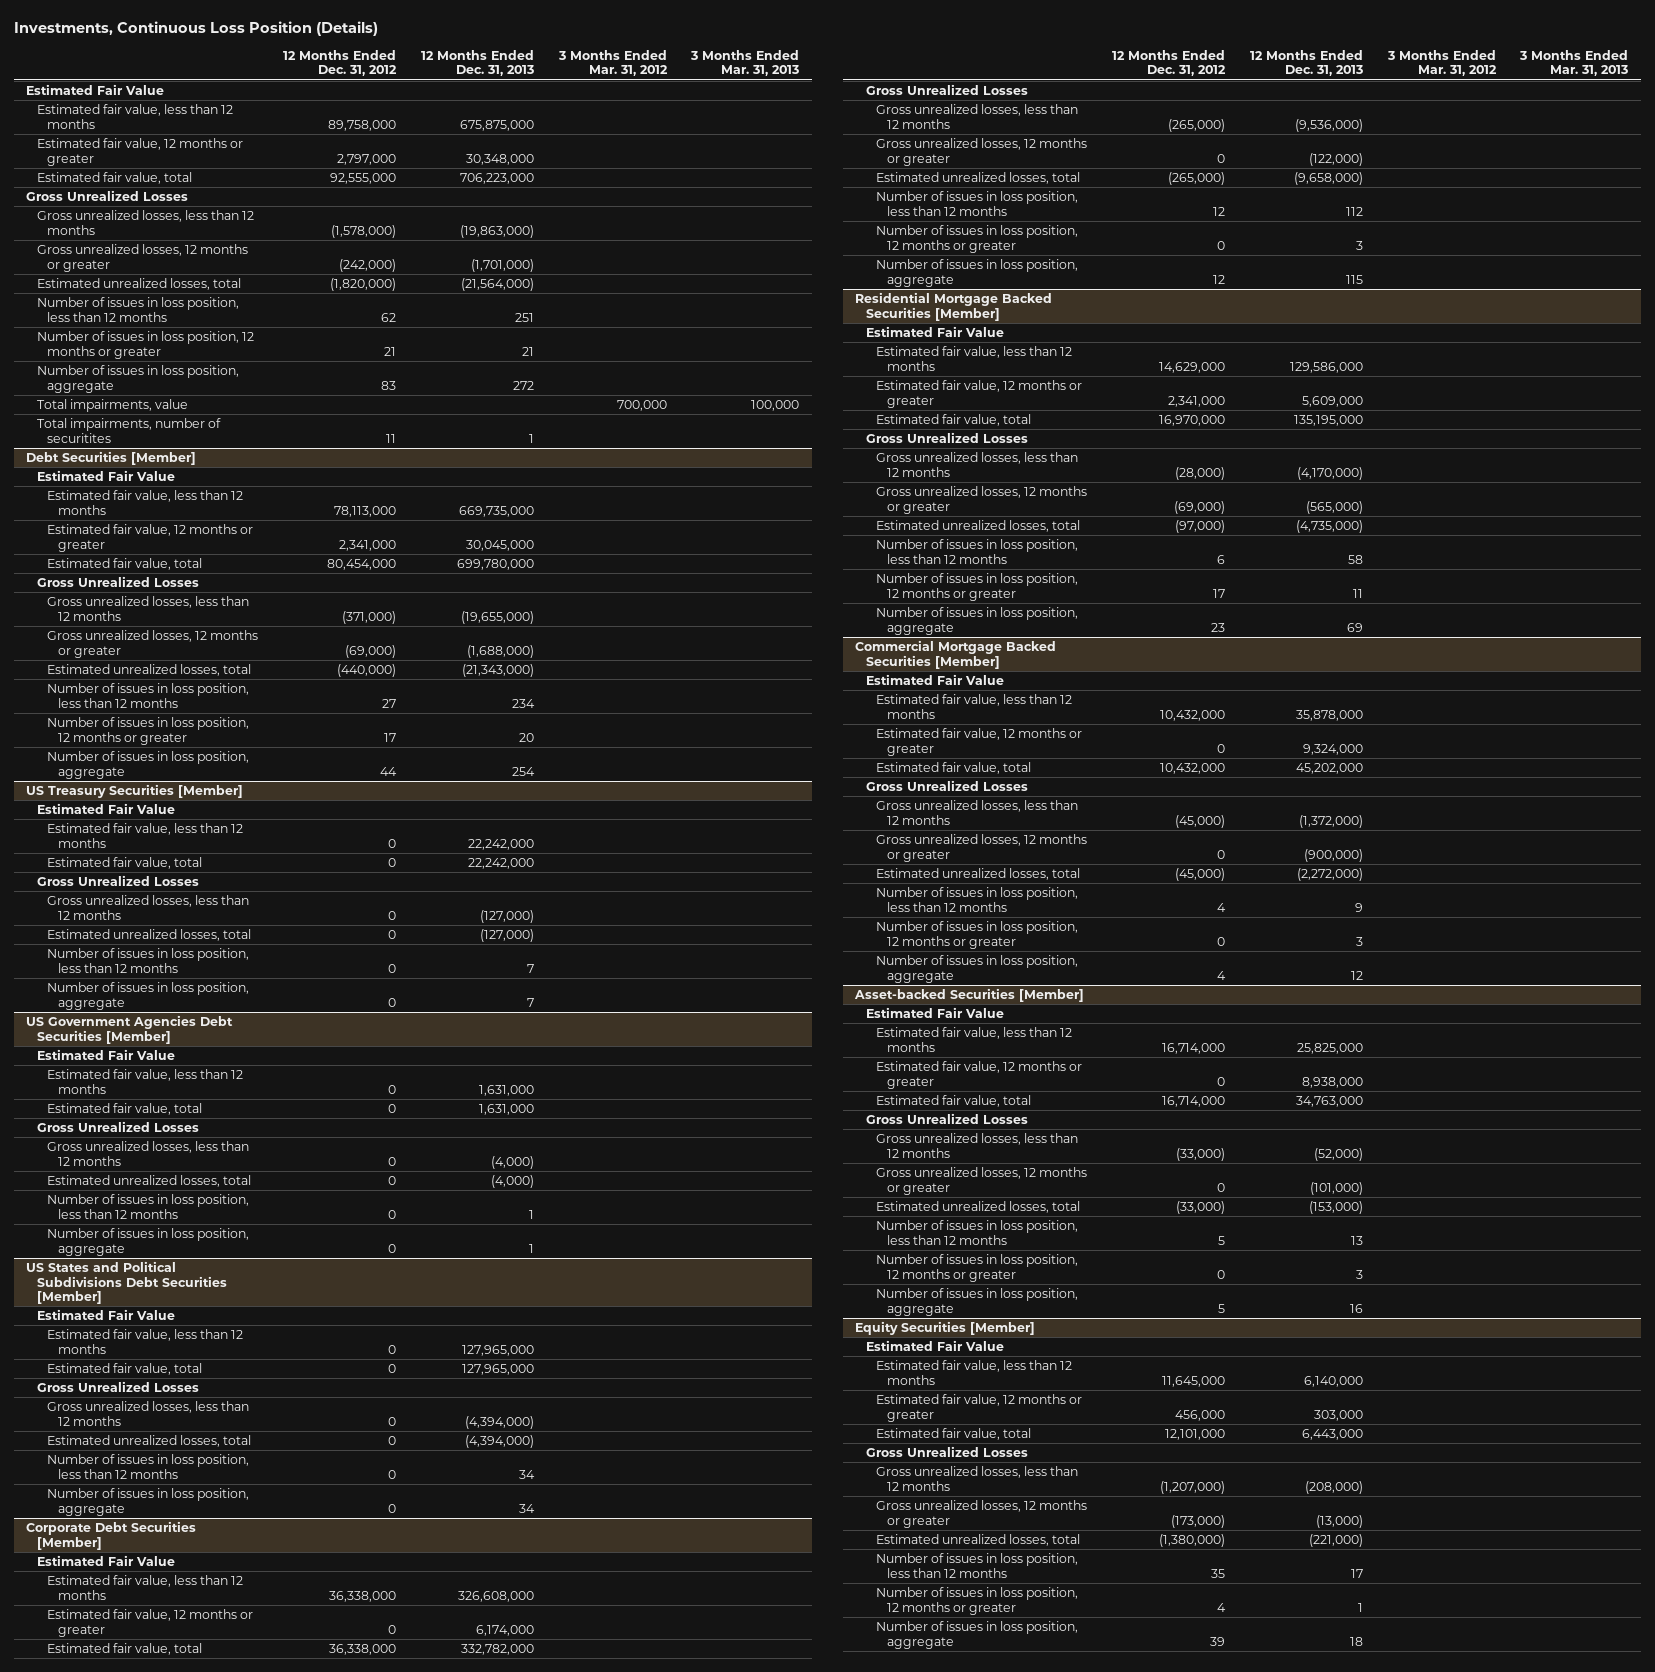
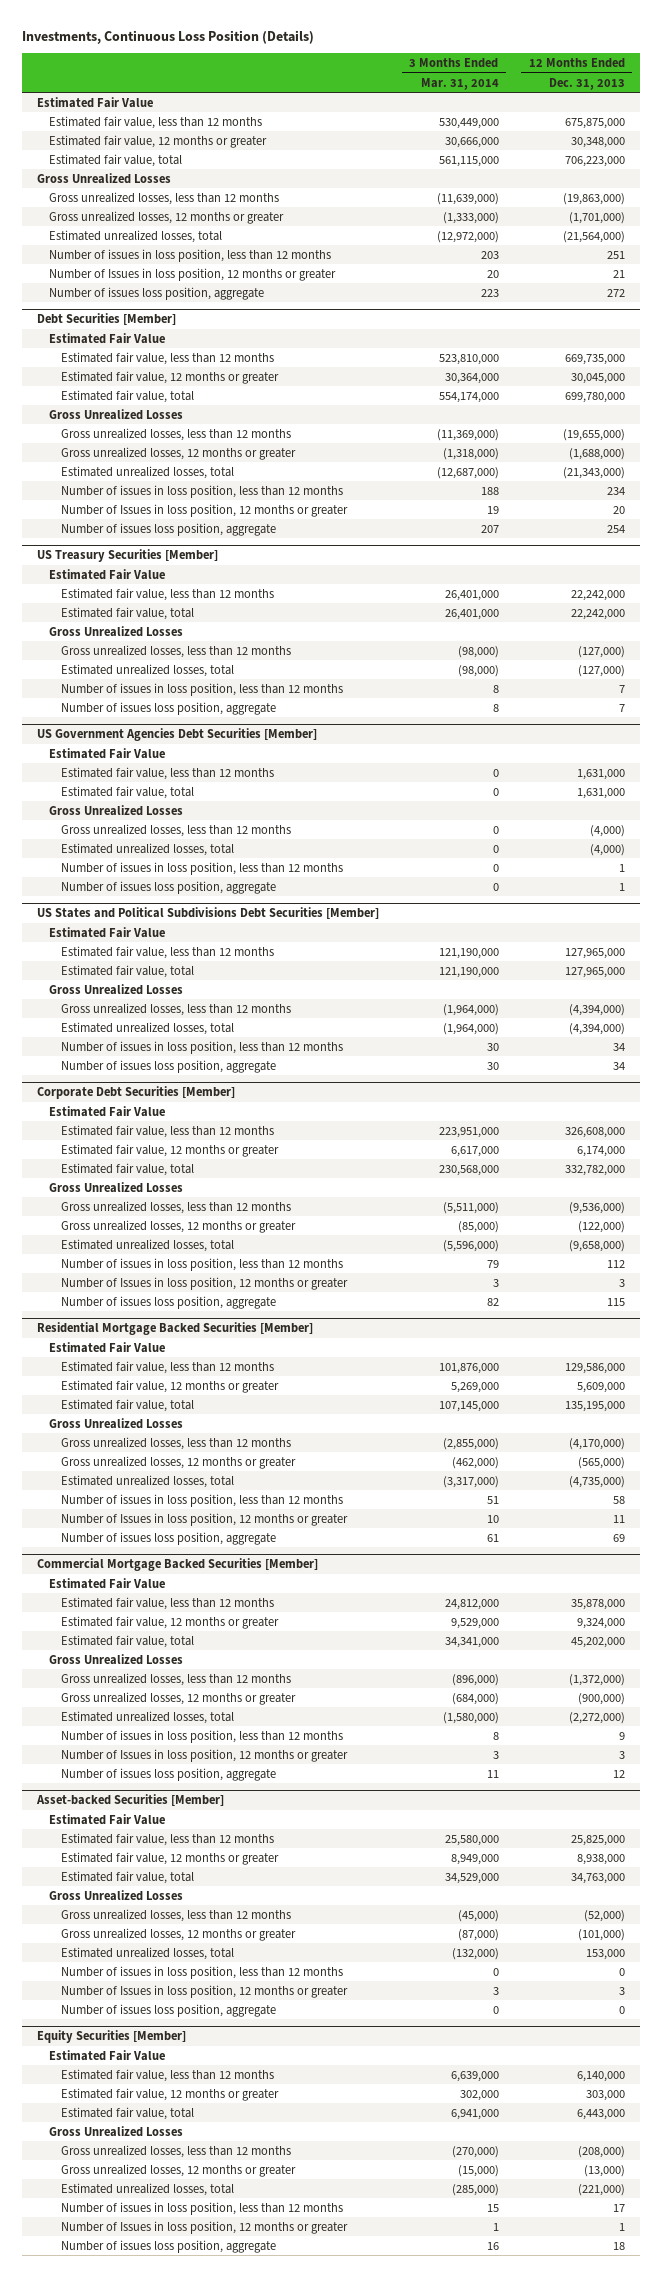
- | 12 Months Ended Dec. 31, 2012 | 12 Months Ended Dec. 31, 2013 | 3 Months Ended Mar. 31, 2012 | 3 Months Ended Mar. 31, 2013
+ | 3 Months Ended Mar. 31, 2014 | 12 Months Ended Dec. 31, 2013
- Number of issues in loss position, 12 months or greater | 21 | 21 | |
- Number of issues in loss position, aggregate | 83 | 272 | |
- Total impairments, value | | | 700,000 | 100,000
- Total impairments, number of securitites | 11 | 1 | |
+ Number of Issues in loss position, 12 months or greater | 20 | 21
+ Number of issues loss position, aggregate | 223 | 272
@ Debt Securities [Member]
- Number of issues in loss position, 12 months or greater | 17 | 20 | |
- Number of issues in loss position, aggregate | 44 | 254 | |
+ Number of Issues in loss position, 12 months or greater | 19 | 20
+ Number of issues loss position, aggregate | 207 | 254
@ US Treasury Securities [Member]
- Number of issues in loss position, aggregate | 0 | 7 | |
+ Number of issues loss position, aggregate | 8 | 7
@ US Government Agencies Debt Securities [Member]
- Number of issues in loss position, aggregate | 0 | 1 | |
+ Number of issues loss position, aggregate | 0 | 1
@ US States and Political Subdivisions Debt Securities [Member]
- Number of issues in loss position, aggregate | 0 | 34 | |
+ Number of issues loss position, aggregate | 30 | 34
@ Corporate Debt Securities [Member]
- Number of issues in loss position, 12 months or greater | 0 | 3 | |
- Number of issues in loss position, aggregate | 12 | 115 | |
+ Number of Issues in loss position, 12 months or greater | 3 | 3
+ Number of issues loss position, aggregate | 82 | 115
@ Residential Mortgage Backed Securities [Member]
- Number of issues in loss position, 12 months or greater | 17 | 11 | |
- Number of issues in loss position, aggregate | 23 | 69 | |
+ Number of Issues in loss position, 12 months or greater | 10 | 11
+ Number of issues loss position, aggregate | 61 | 69
@ Commercial Mortgage Backed Securities [Member]
- Number of issues in loss position, 12 months or greater | 0 | 3 | |
- Number of issues in loss position, aggregate | 4 | 12 | |
+ Number of Issues in loss position, 12 months or greater | 3 | 3
+ Number of issues loss position, aggregate | 11 | 12
@ Asset-backed Securities [Member]
- Estimated unrealized losses, total | (33,000) | (153,000) | |
- Number of issues in loss position, less than 12 months | 5 | 13 | |
- Number of issues in loss position, 12 months or greater | 0 | 3 | |
- Number of issues in loss position, aggregate | 5 | 16 | |
+ Estimated unrealized losses, total | (132,000) | 153,000
+ Number of issues in loss position, less than 12 months | 0 | 0
+ Number of Issues in loss position, 12 months or greater | 3 | 3
+ Number of issues loss position, aggregate | 0 | 0
@ Equity Securities [Member]
- Number of issues in loss position, 12 months or greater | 4 | 1 | |
- Number of issues in loss position, aggregate | 39 | 18 | |
+ Number of Issues in loss position, 12 months or greater | 1 | 1
+ Number of issues loss position, aggregate | 16 | 18

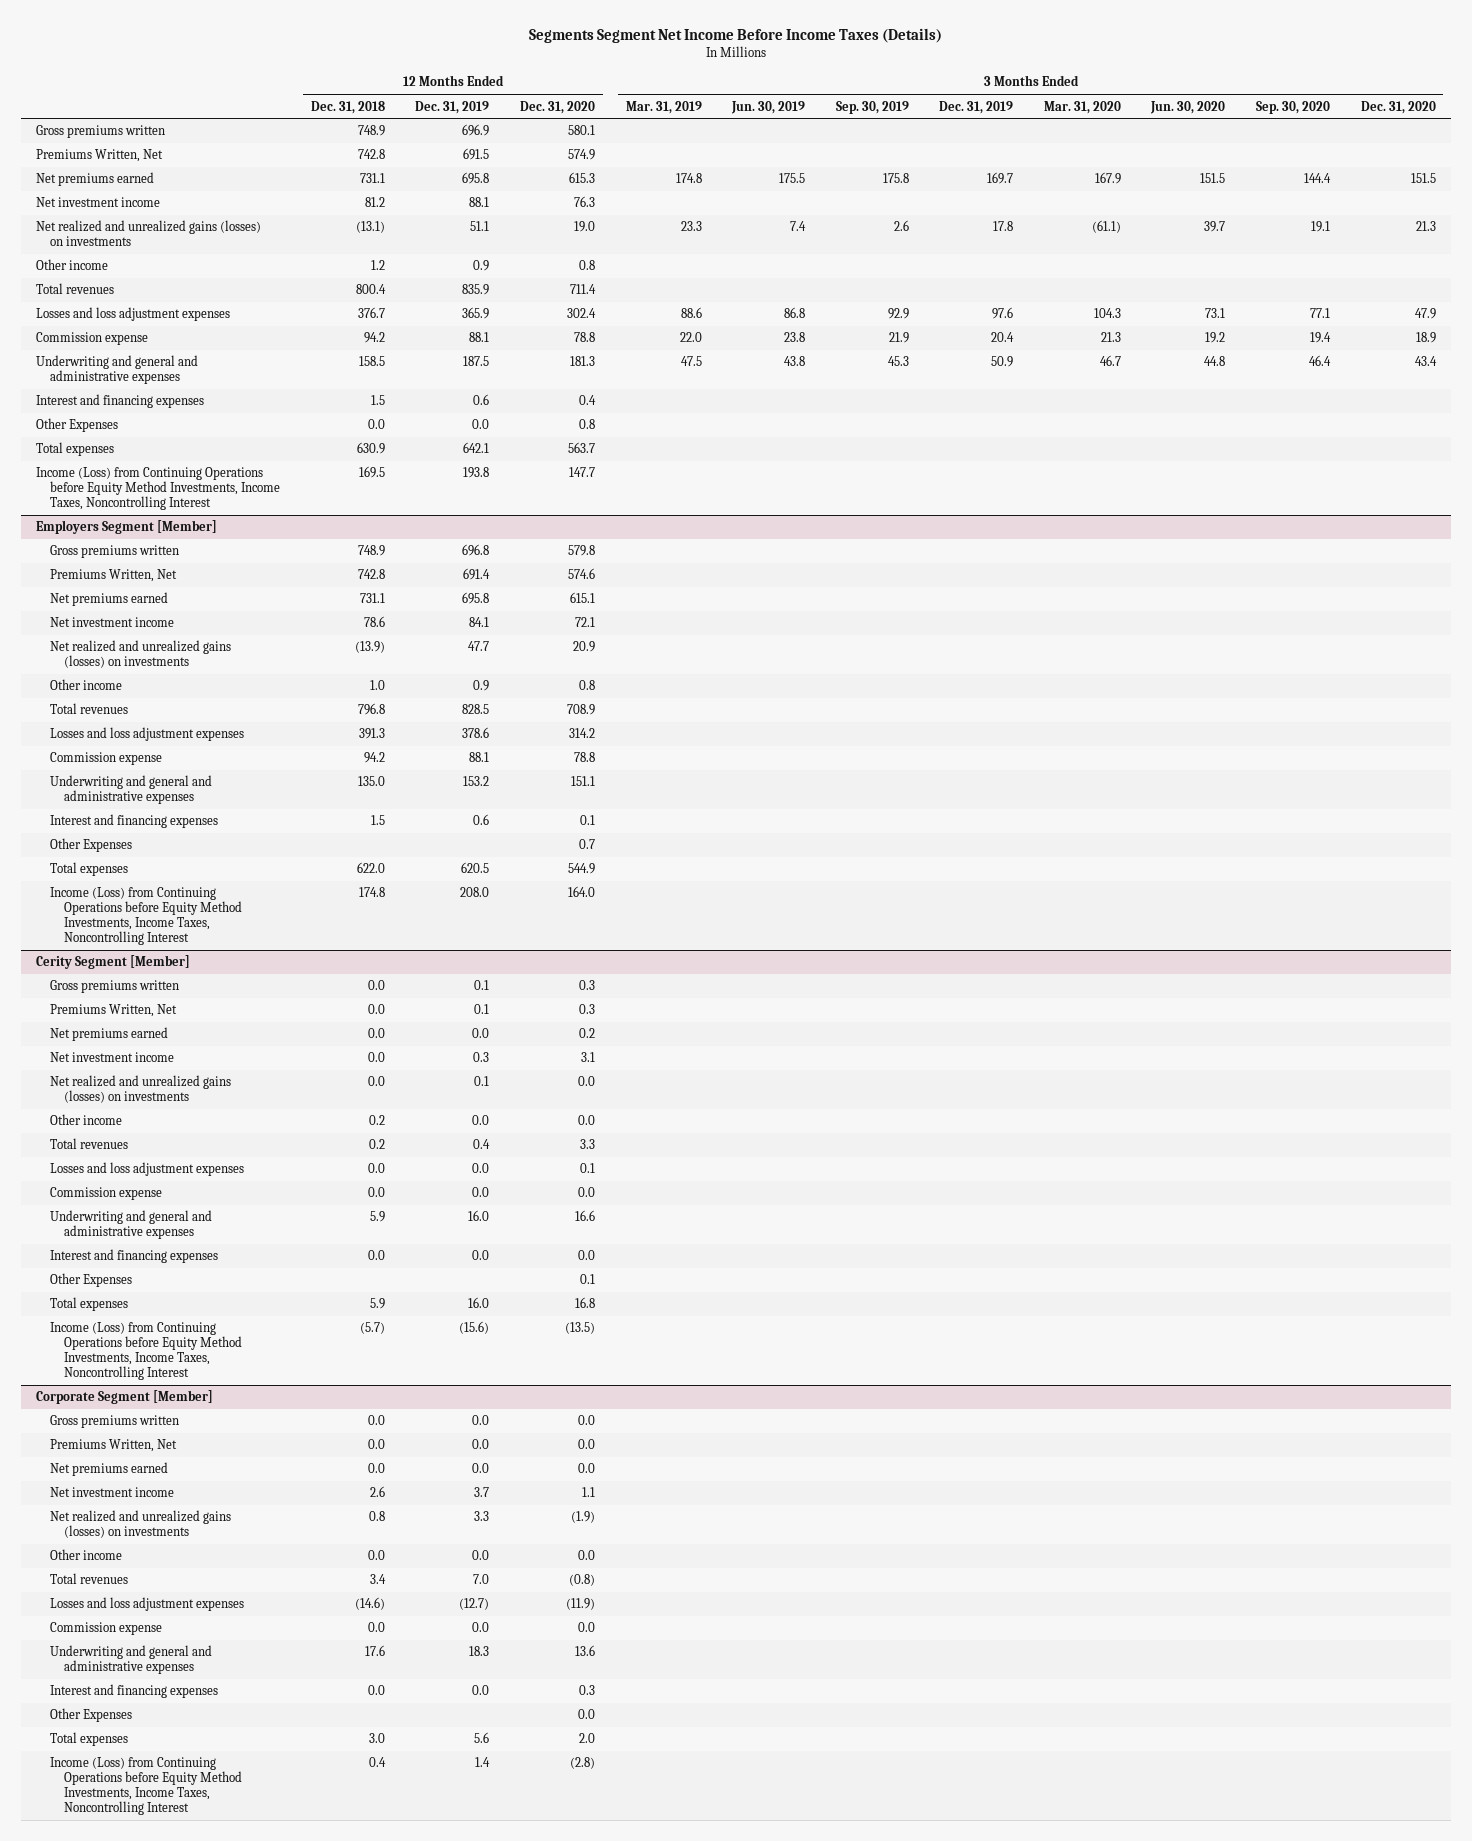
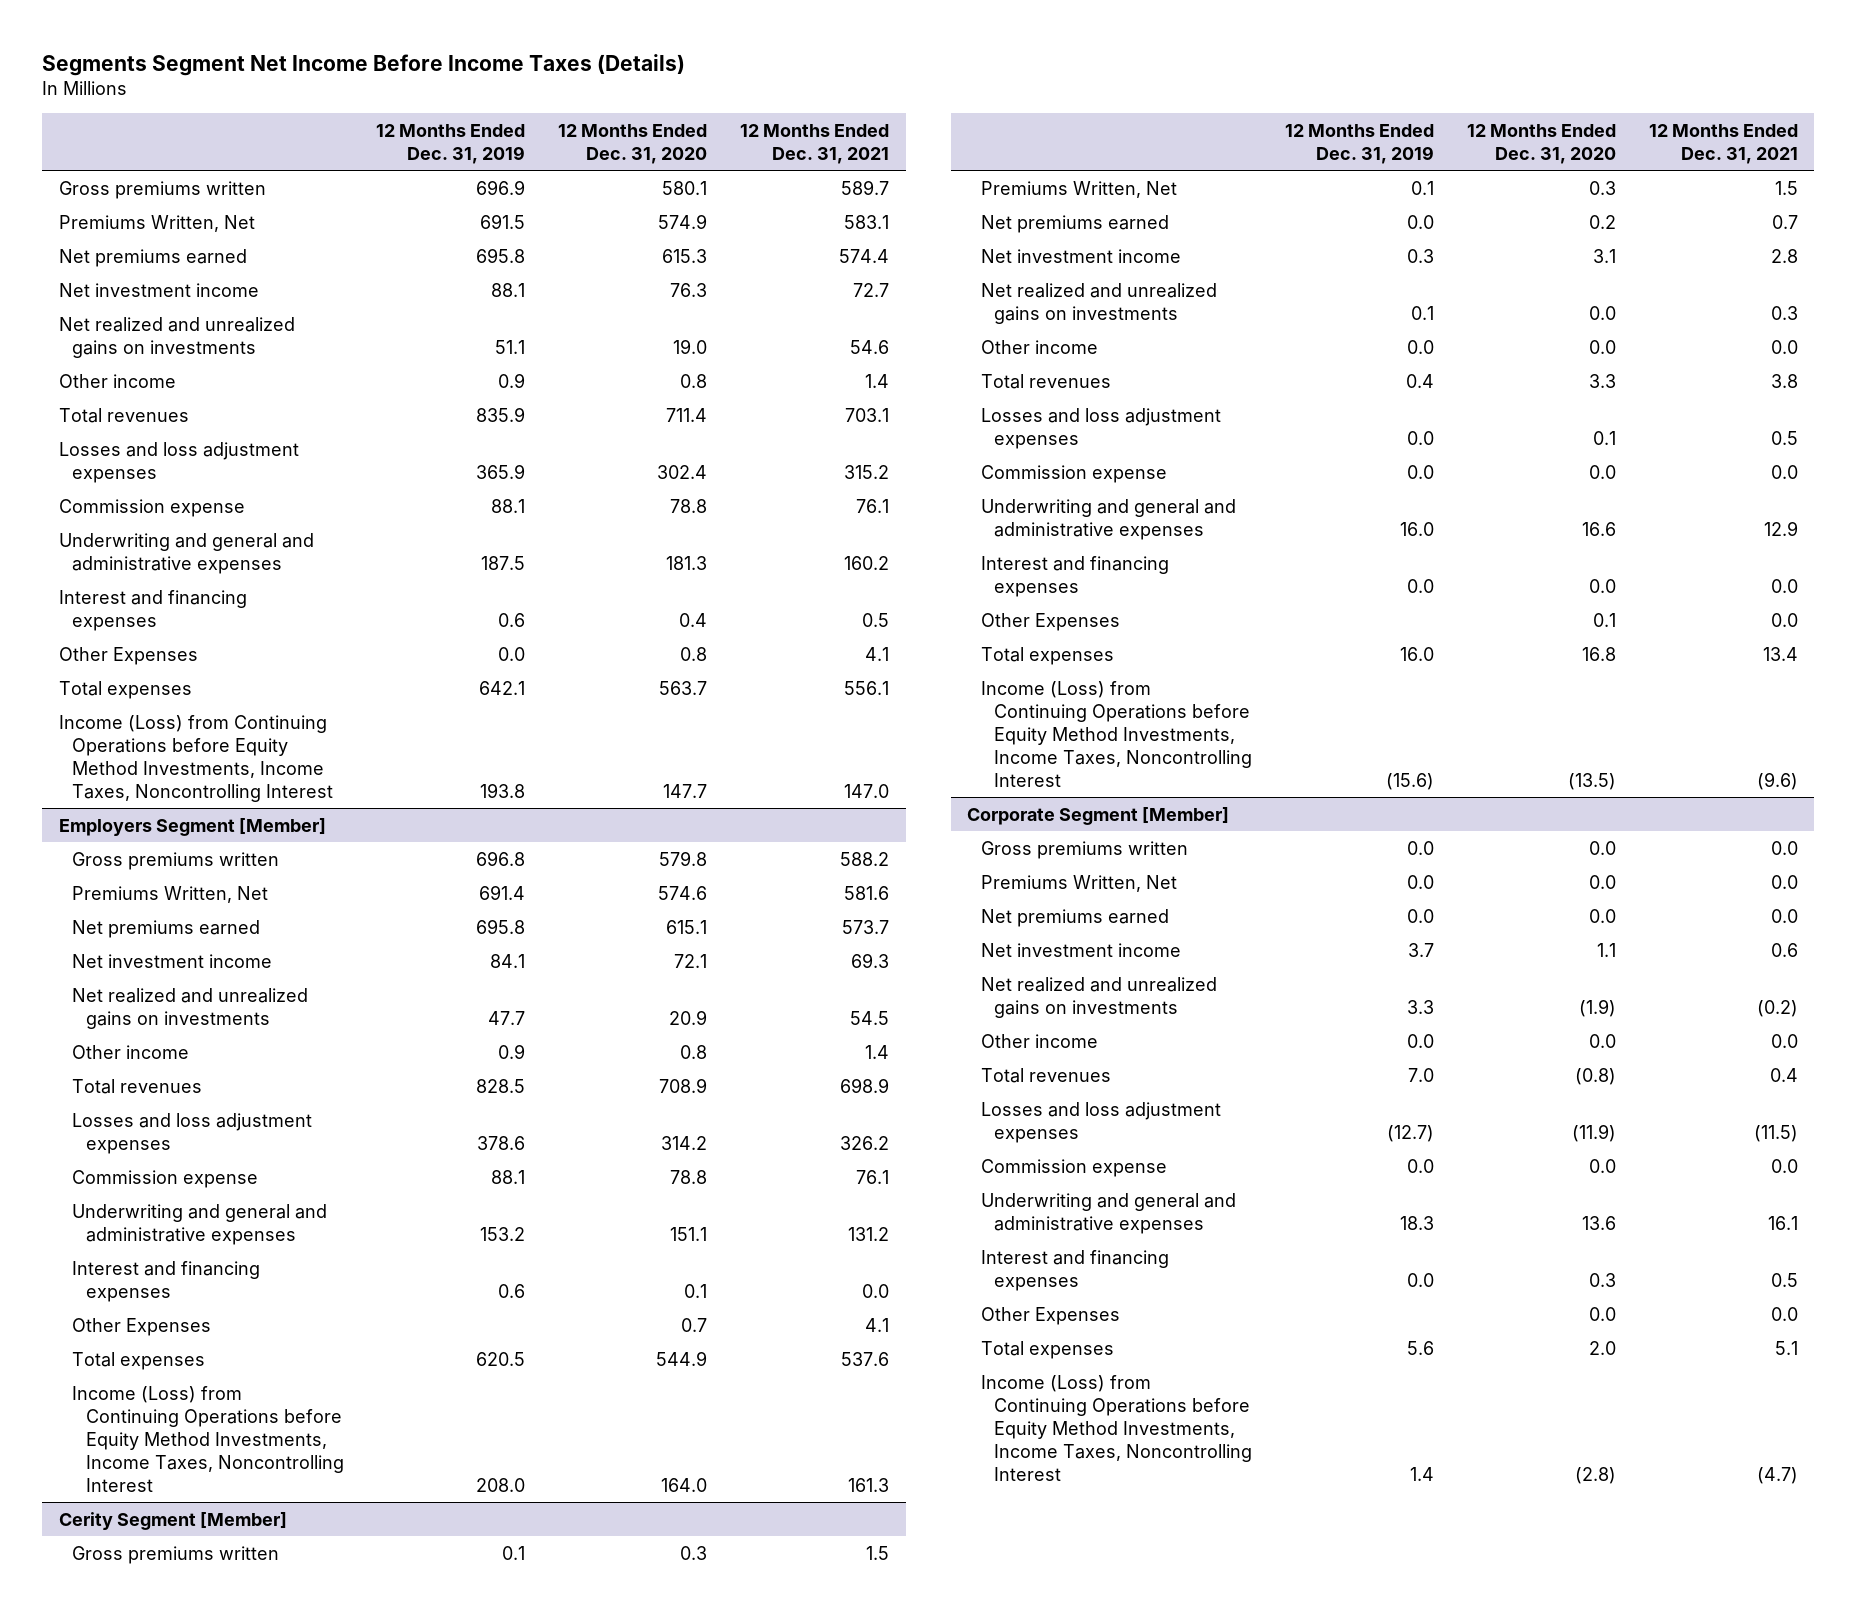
- | 12 Months Ended Dec. 31, 2018 | 12 Months Ended Dec. 31, 2019 | 12 Months Ended Dec. 31, 2020 | 3 Months Ended Mar. 31, 2019 | 3 Months Ended Jun. 30, 2019 | 3 Months Ended Sep. 30, 2019 | 3 Months Ended Dec. 31, 2019 | 3 Months Ended Mar. 31, 2020 | 3 Months Ended Jun. 30, 2020 | 3 Months Ended Sep. 30, 2020 | 3 Months Ended Dec. 31, 2020
+ | 12 Months Ended Dec. 31, 2019 | 12 Months Ended Dec. 31, 2020 | 12 Months Ended Dec. 31, 2021
- Net realized and unrealized gains (losses) on investments | (13.1) | 51.1 | 19.0 | 23.3 | 7.4 | 2.6 | 17.8 | (61.1) | 39.7 | 19.1 | 21.3
+ Net realized and unrealized gains on investments | 51.1 | 19.0 | 54.6
@ Employers Segment [Member]
- Net realized and unrealized gains (losses) on investments | (13.9) | 47.7 | 20.9 | | | | | | | |
+ Net realized and unrealized gains on investments | 47.7 | 20.9 | 54.5
@ Cerity Segment [Member]
- Net realized and unrealized gains (losses) on investments | 0.0 | 0.1 | 0.0 | | | | | | | |
+ Net realized and unrealized gains on investments | 0.1 | 0.0 | 0.3
@ Corporate Segment [Member]
- Net realized and unrealized gains (losses) on investments | 0.8 | 3.3 | (1.9) | | | | | | | |
+ Net realized and unrealized gains on investments | 3.3 | (1.9) | (0.2)

